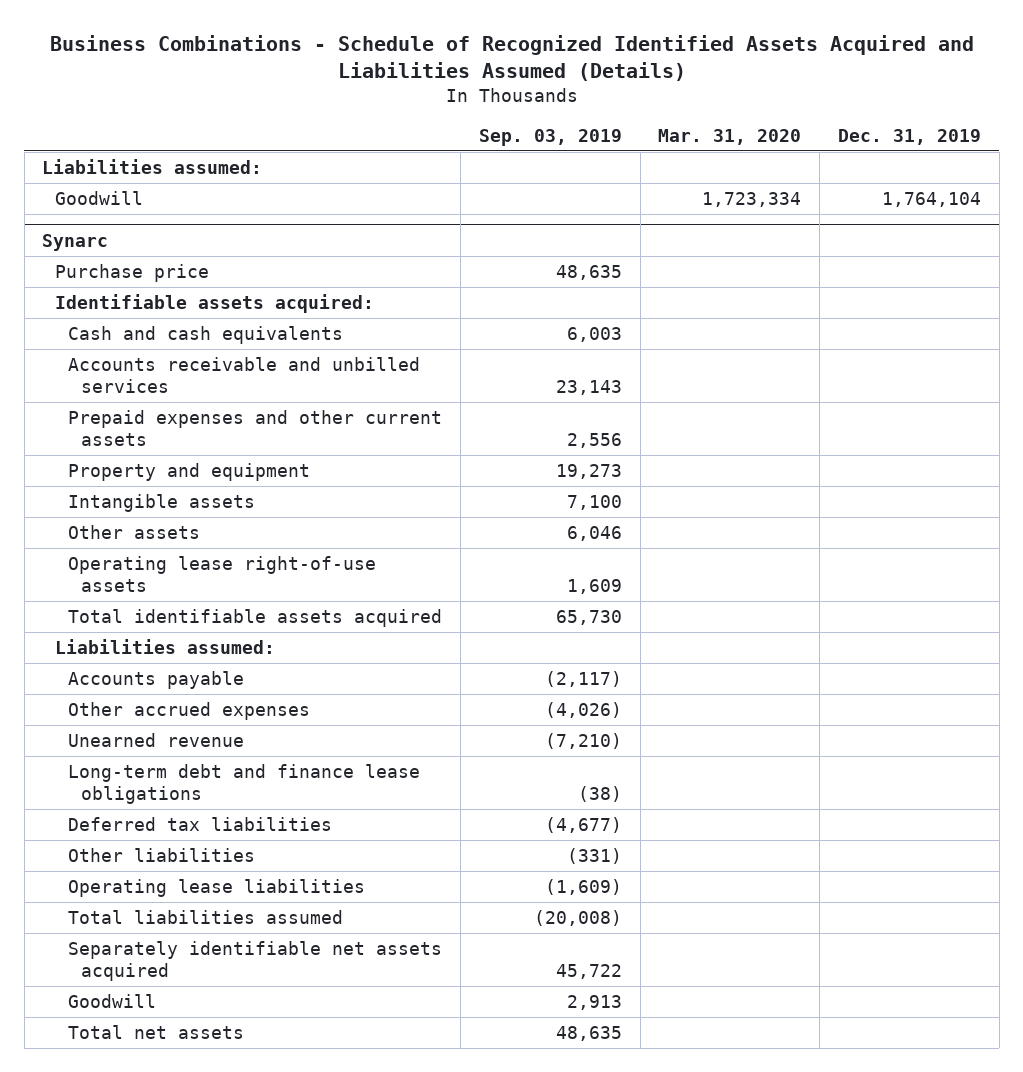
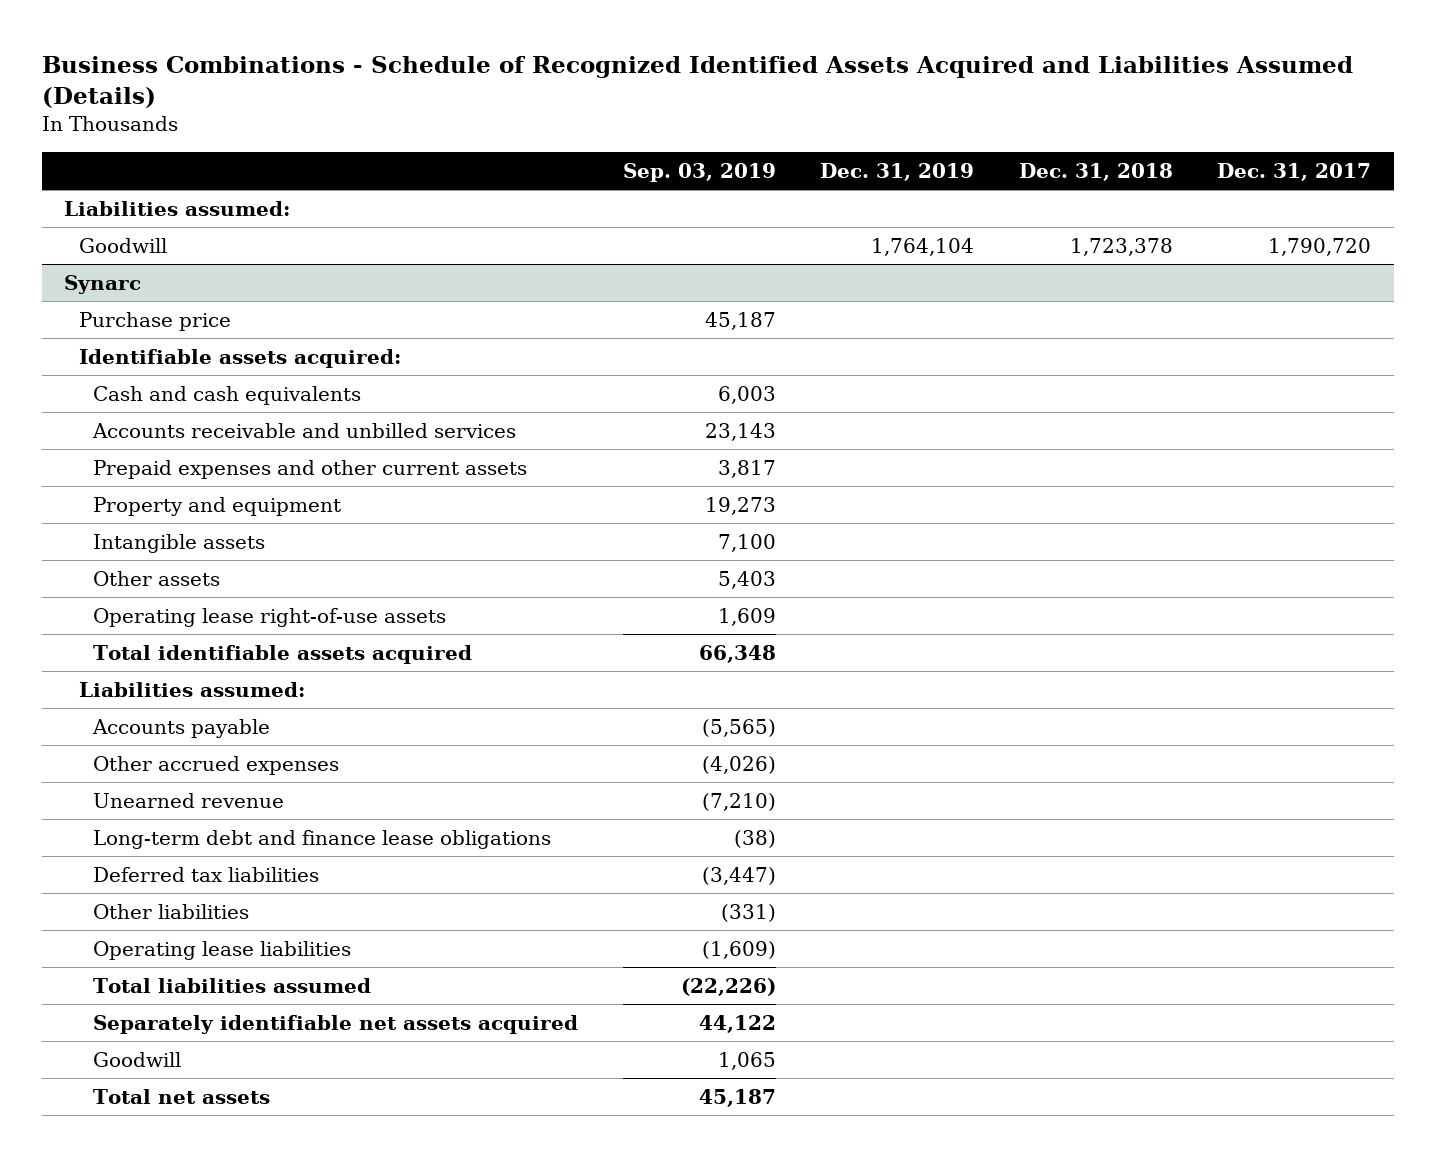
- | Sep. 03, 2019 | Mar. 31, 2020 | Dec. 31, 2019
+ | Sep. 03, 2019 | Dec. 31, 2019 | Dec. 31, 2018 | Dec. 31, 2017
@ Synarc
- Purchase price | 48,635 | |
+ Purchase price | 45,187 | | |
- Prepaid expenses and other current assets | 2,556 | |
+ Prepaid expenses and other current assets | 3,817 | | |
- Other assets | 6,046 | |
+ Other assets | 5,403 | | |
- Total identifiable assets acquired | 65,730 | |
+ Total identifiable assets acquired | 66,348 | | |
- Accounts payable | (2,117) | |
+ Accounts payable | (5,565) | | |
- Deferred tax liabilities | (4,677) | |
+ Deferred tax liabilities | (3,447) | | |
- Total liabilities assumed | (20,008) | |
- Separately identifiable net assets acquired | 45,722 | |
- Goodwill | 2,913 | |
- Total net assets | 48,635 | |
+ Total liabilities assumed | (22,226) | | |
+ Separately identifiable net assets acquired | 44,122 | | |
+ Goodwill | 1,065 | | |
+ Total net assets | 45,187 | | |

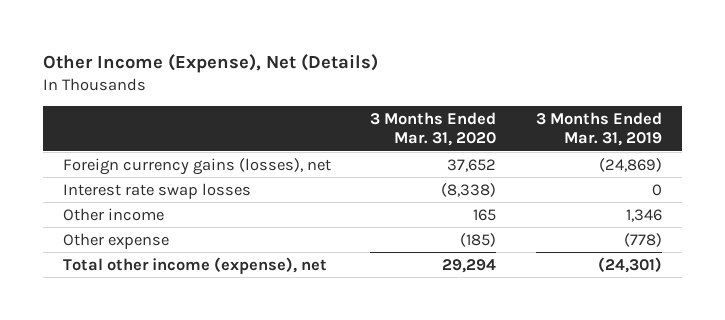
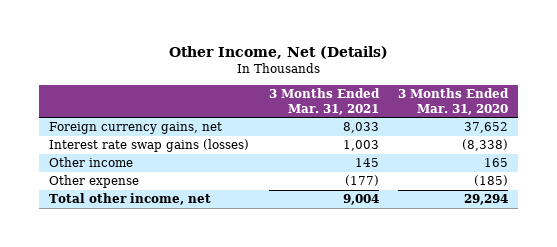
- Other Income (Expense), Net (Details)
+ Other Income, Net (Details)
- | 3 Months Ended Mar. 31, 2020 | 3 Months Ended Mar. 31, 2019
+ | 3 Months Ended Mar. 31, 2021 | 3 Months Ended Mar. 31, 2020
- Foreign currency gains (losses), net | 37,652 | (24,869)
- Interest rate swap losses | (8,338) | 0
+ Foreign currency gains, net | 8,033 | 37,652
+ Interest rate swap gains (losses) | 1,003 | (8,338)
- Total other income (expense), net | 29,294 | (24,301)
+ Total other income, net | 9,004 | 29,294

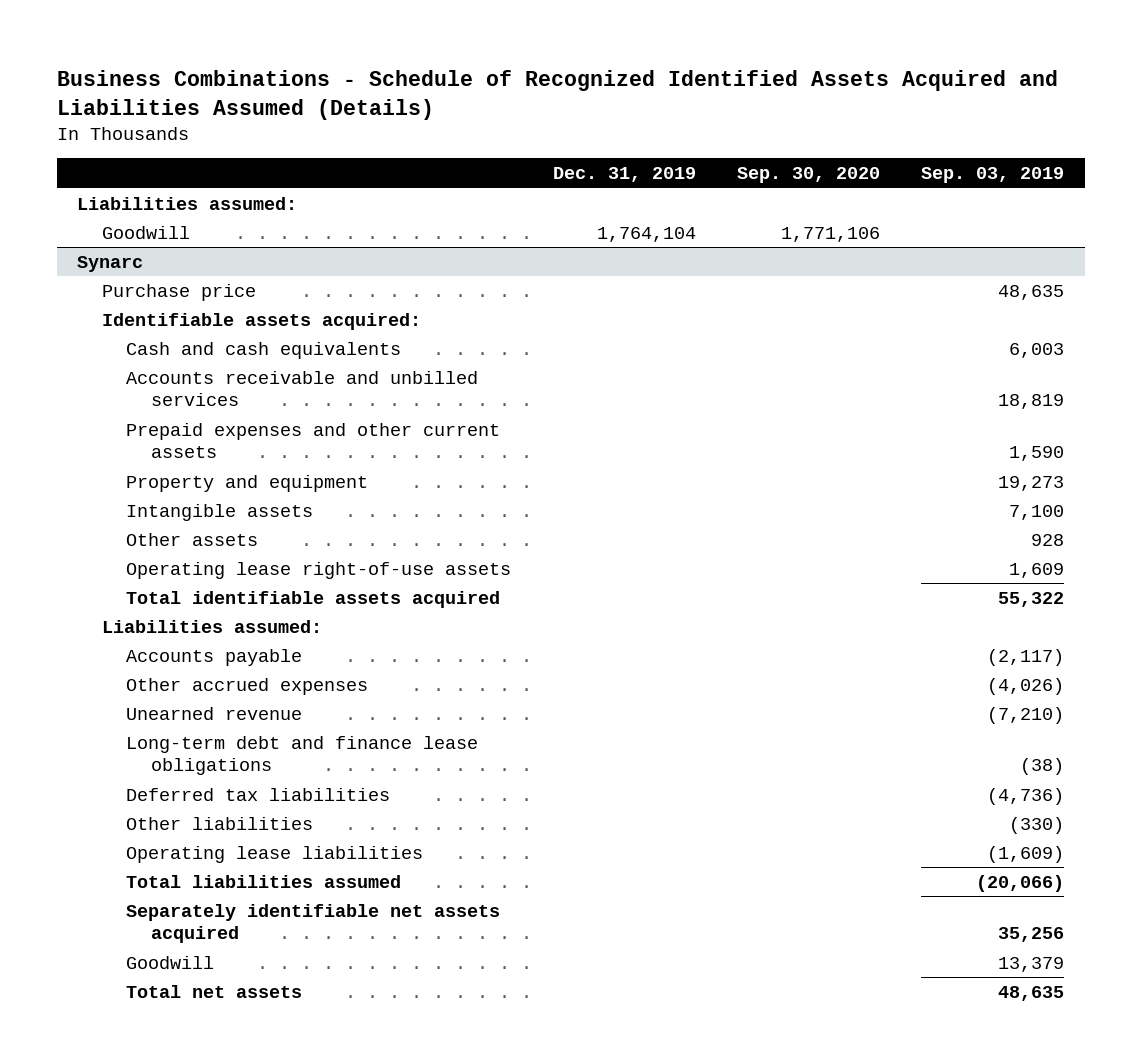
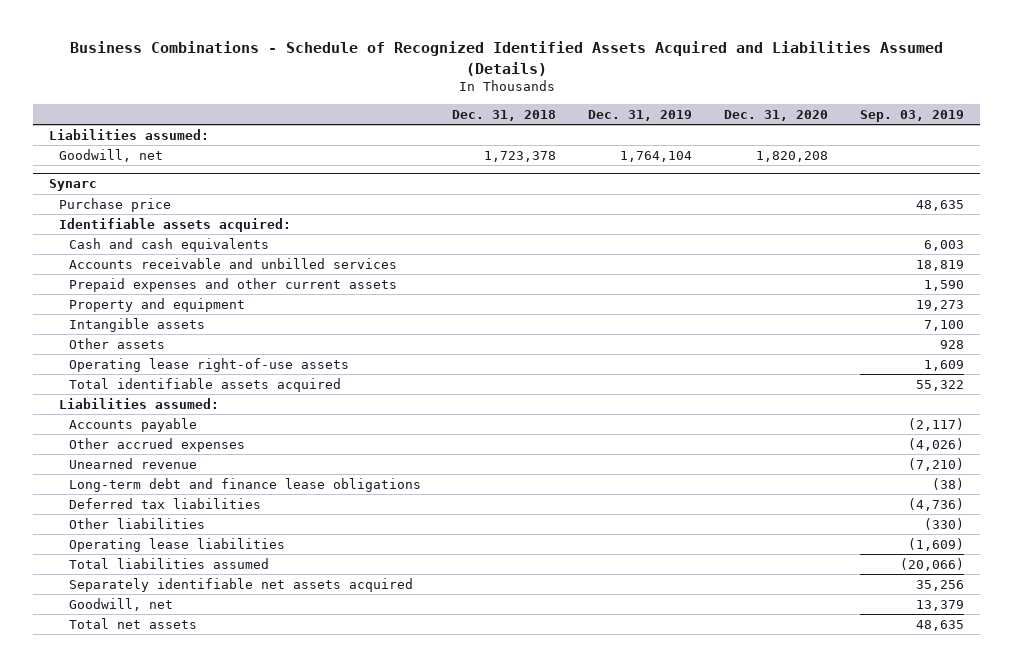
- | Dec. 31, 2019 | Sep. 30, 2020 | Sep. 03, 2019
+ | Dec. 31, 2018 | Dec. 31, 2019 | Dec. 31, 2020 | Sep. 03, 2019
- Goodwill | 1,764,104 | 1,771,106 |
+ Goodwill, net | 1,723,378 | 1,764,104 | 1,820,208 |
@ Synarc
- Goodwill | | | 13,379
+ Goodwill, net | | | | 13,379

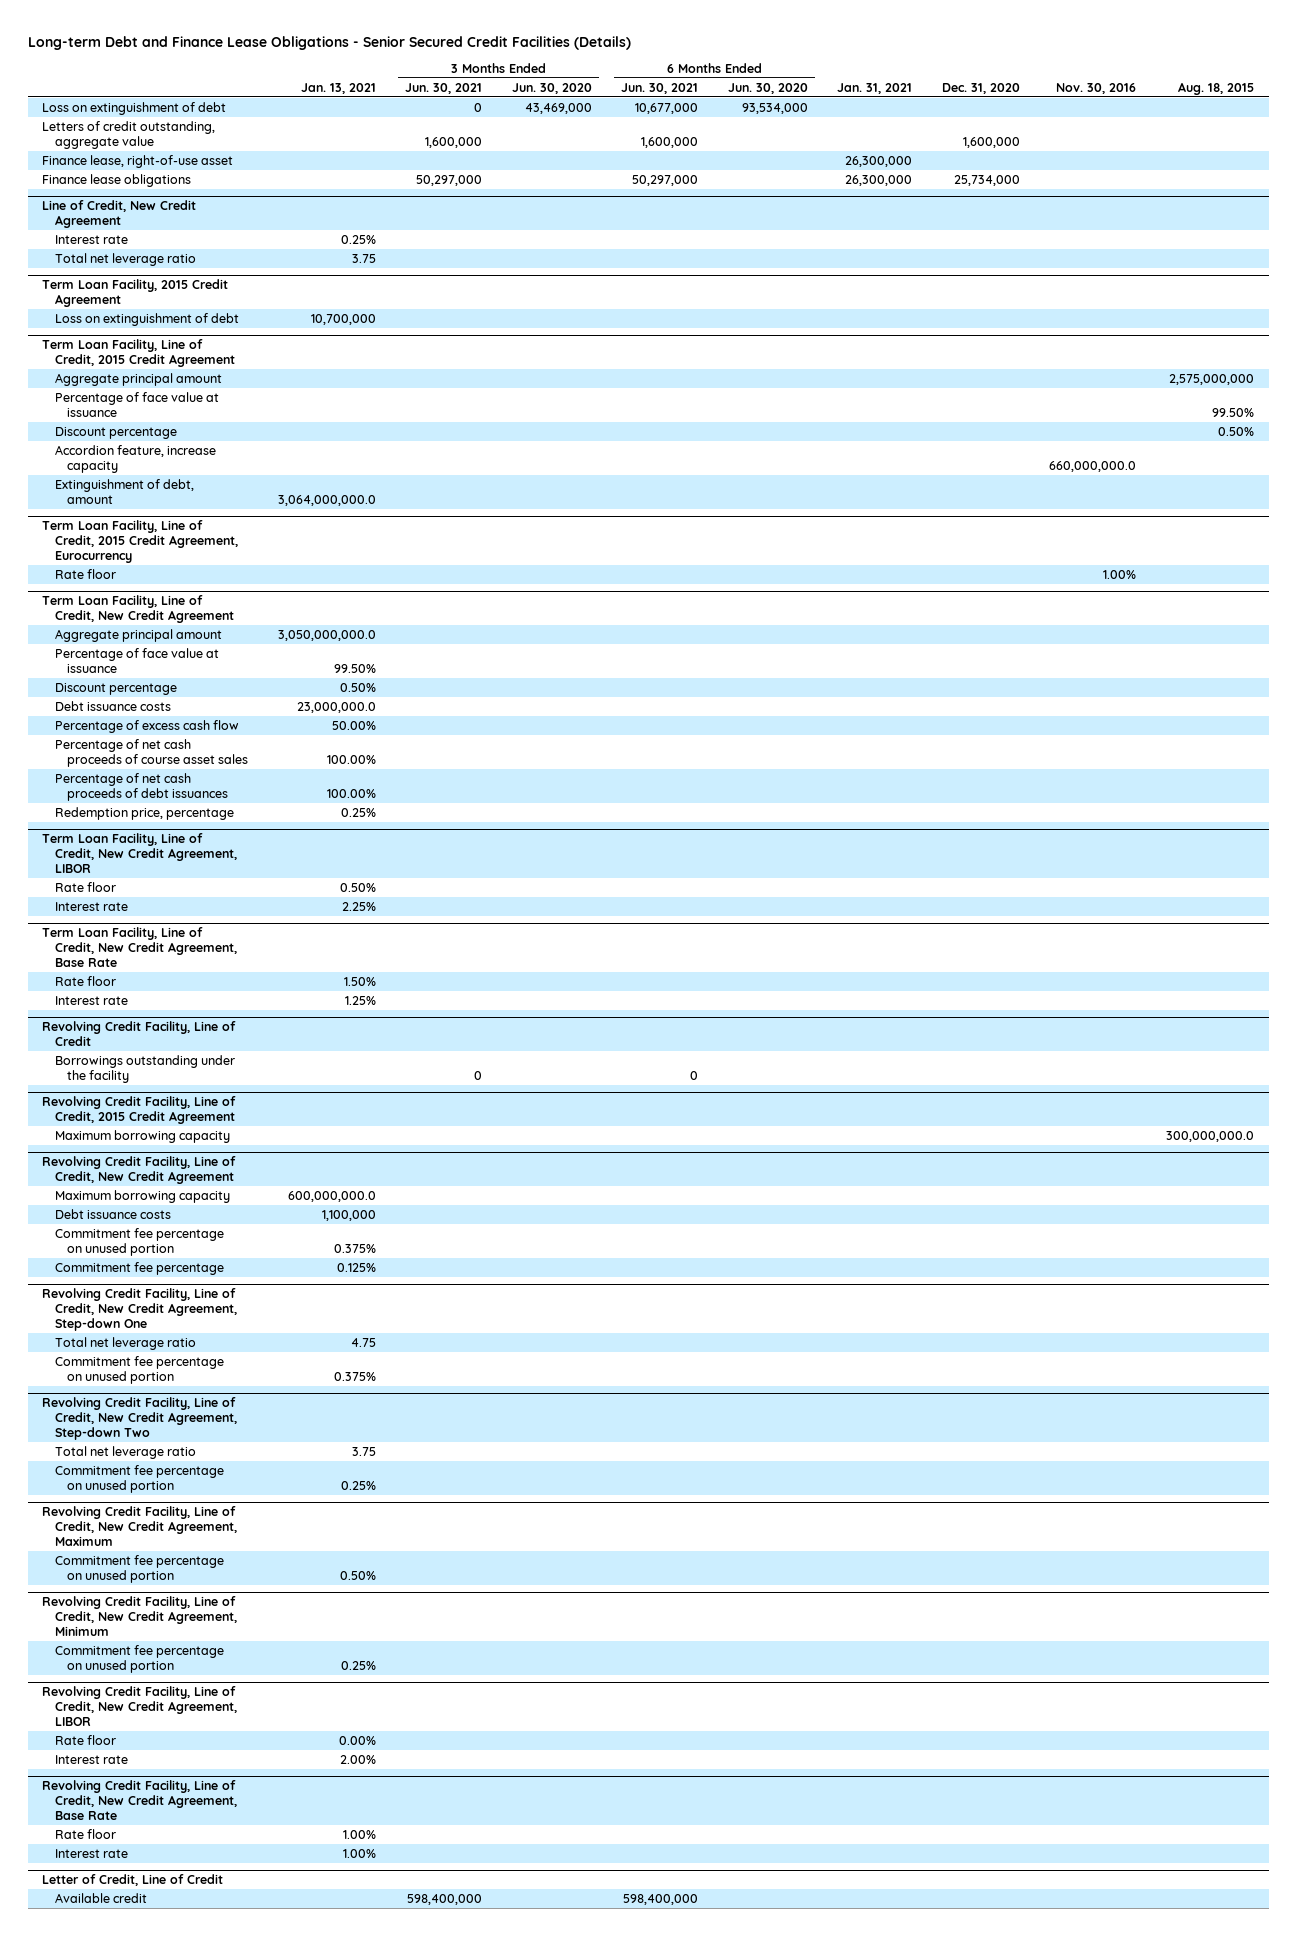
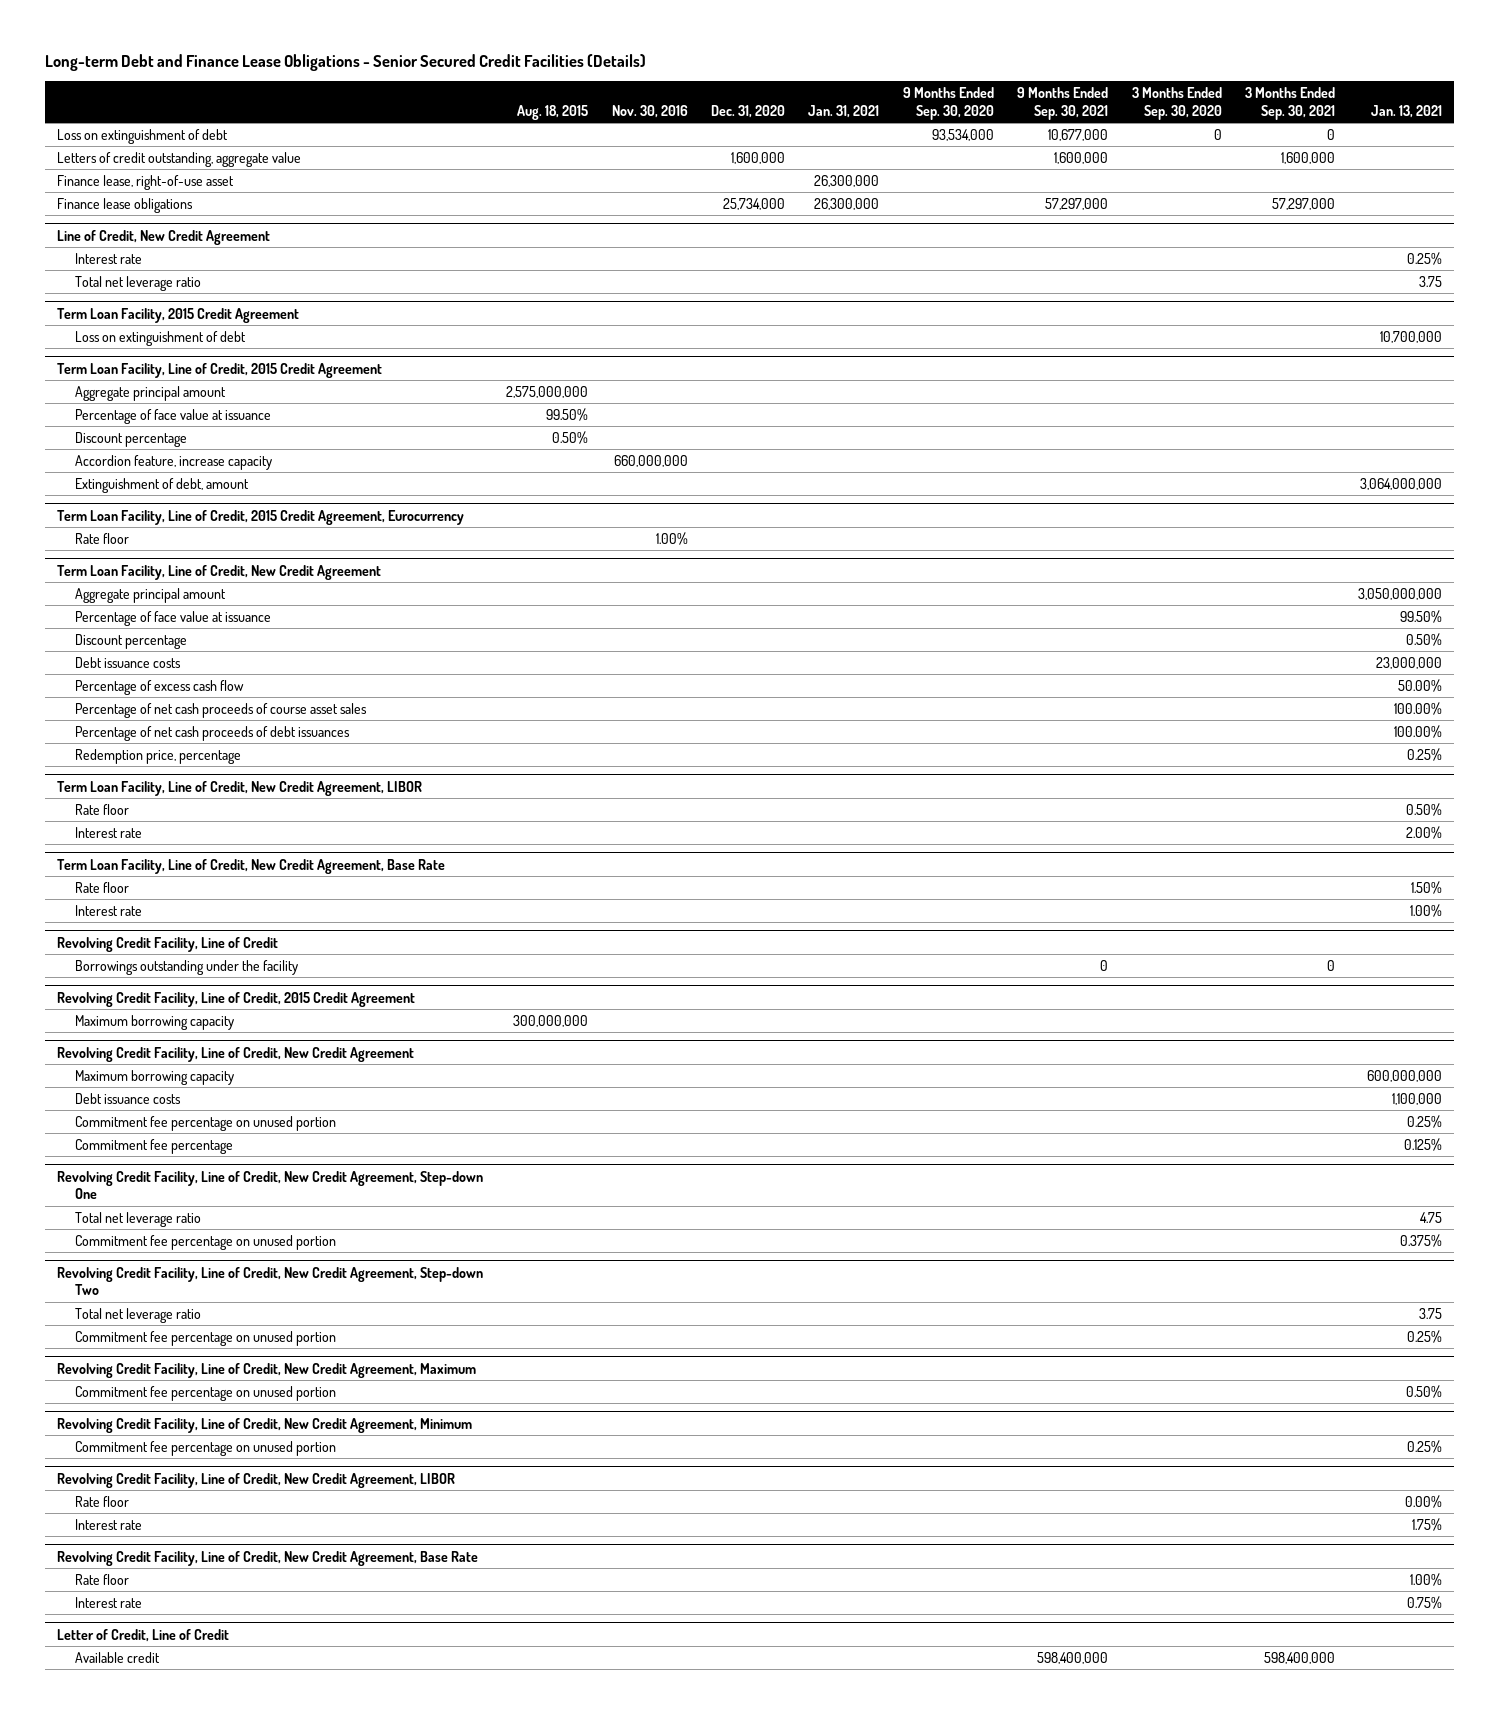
- | Jan. 13, 2021 | 3 Months Ended Jun. 30, 2021 | 3 Months Ended Jun. 30, 2020 | 6 Months Ended Jun. 30, 2021 | 6 Months Ended Jun. 30, 2020 | Jan. 31, 2021 | Dec. 31, 2020 | Nov. 30, 2016 | Aug. 18, 2015
+ | Aug. 18, 2015 | Nov. 30, 2016 | Dec. 31, 2020 | Jan. 31, 2021 | 9 Months Ended Sep. 30, 2020 | 9 Months Ended Sep. 30, 2021 | 3 Months Ended Sep. 30, 2020 | 3 Months Ended Sep. 30, 2021 | Jan. 13, 2021
@ Term Loan Facility, Line of Credit, 2015 Credit Agreement
- Accordion feature, increase capacity | | | | | | | | 660,000,000.0 |
- Extinguishment of debt, amount | 3,064,000,000.0 | | | | | | | |
+ Accordion feature, increase capacity | | 660,000,000 | | | | | | |
+ Extinguishment of debt, amount | | | | | | | | | 3,064,000,000
@ Term Loan Facility, Line of Credit, New Credit Agreement
- Aggregate principal amount | 3,050,000,000.0 | | | | | | | |
+ Aggregate principal amount | | | | | | | | | 3,050,000,000
- Debt issuance costs | 23,000,000.0 | | | | | | | |
+ Debt issuance costs | | | | | | | | | 23,000,000
@ Term Loan Facility, Line of Credit, New Credit Agreement, LIBOR
- Interest rate | 2.25% | | | | | | | |
+ Interest rate | | | | | | | | | 2.00%
@ Term Loan Facility, Line of Credit, New Credit Agreement, Base Rate
- Interest rate | 1.25% | | | | | | | |
+ Interest rate | | | | | | | | | 1.00%
@ Revolving Credit Facility, Line of Credit, 2015 Credit Agreement
- Maximum borrowing capacity | | | | | | | | | 300,000,000.0
+ Maximum borrowing capacity | 300,000,000 | | | | | | | |
@ Revolving Credit Facility, Line of Credit, New Credit Agreement
- Maximum borrowing capacity | 600,000,000.0 | | | | | | | |
+ Maximum borrowing capacity | | | | | | | | | 600,000,000
- Commitment fee percentage on unused portion | 0.375% | | | | | | | |
+ Commitment fee percentage on unused portion | | | | | | | | | 0.25%
@ Revolving Credit Facility, Line of Credit, New Credit Agreement, LIBOR
- Interest rate | 2.00% | | | | | | | |
+ Interest rate | | | | | | | | | 1.75%
@ Revolving Credit Facility, Line of Credit, New Credit Agreement, Base Rate
- Interest rate | 1.00% | | | | | | | |
+ Interest rate | | | | | | | | | 0.75%

